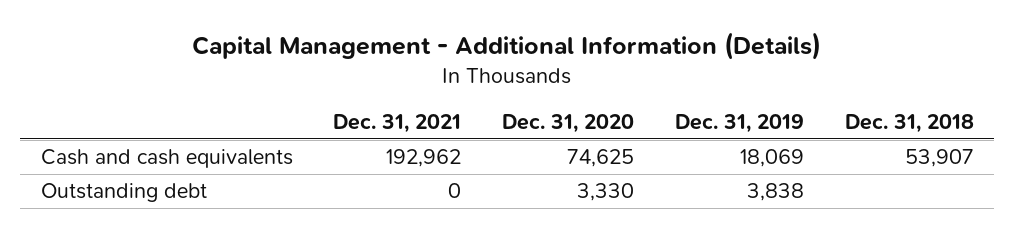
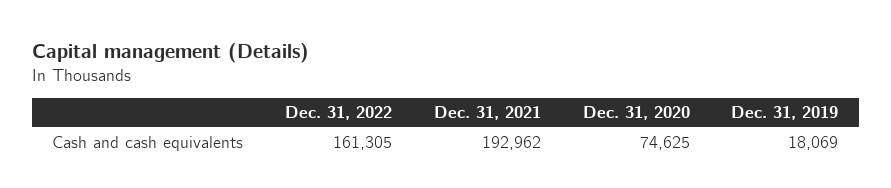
- Capital Management - Additional Information (Details)
+ Capital management (Details)
- | Dec. 31, 2021 | Dec. 31, 2020 | Dec. 31, 2019 | Dec. 31, 2018
+ | Dec. 31, 2022 | Dec. 31, 2021 | Dec. 31, 2020 | Dec. 31, 2019
- Outstanding debt | 0 | 3,330 | 3,838 |

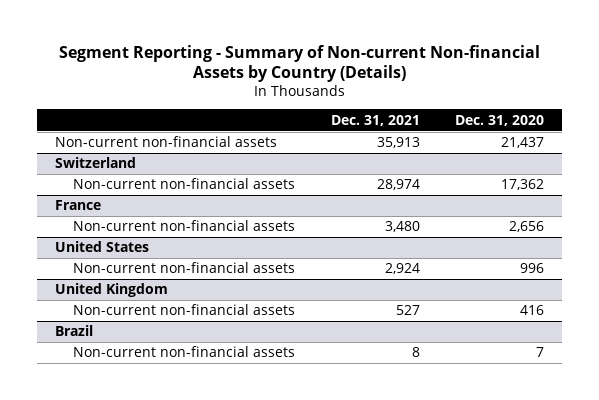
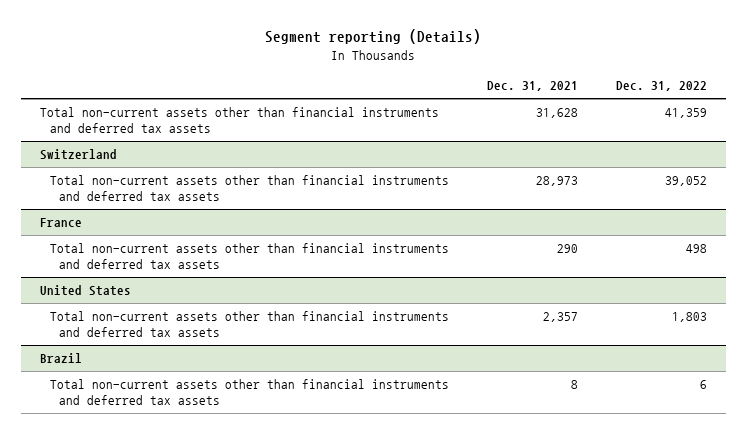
- Segment Reporting - Summary of Non-current Non-financial Assets by Country (Details)
+ Segment reporting (Details)
- | Dec. 31, 2021 | Dec. 31, 2020
+ | Dec. 31, 2021 | Dec. 31, 2022
- Non-current non-financial assets | 35,913 | 21,437
+ Total non-current assets other than financial instruments and deferred tax assets | 31,628 | 41,359
@ Switzerland
- Non-current non-financial assets | 28,974 | 17,362
+ Total non-current assets other than financial instruments and deferred tax assets | 28,973 | 39,052
@ France
- Non-current non-financial assets | 3,480 | 2,656
+ Total non-current assets other than financial instruments and deferred tax assets | 290 | 498
@ United States
- Non-current non-financial assets | 2,924 | 996
- United Kingdom
- Non-current non-financial assets | 527 | 416
@ United States
+ Total non-current assets other than financial instruments and deferred tax assets | 2,357 | 1,803
@ Brazil
- Non-current non-financial assets | 8 | 7
+ Total non-current assets other than financial instruments and deferred tax assets | 8 | 6

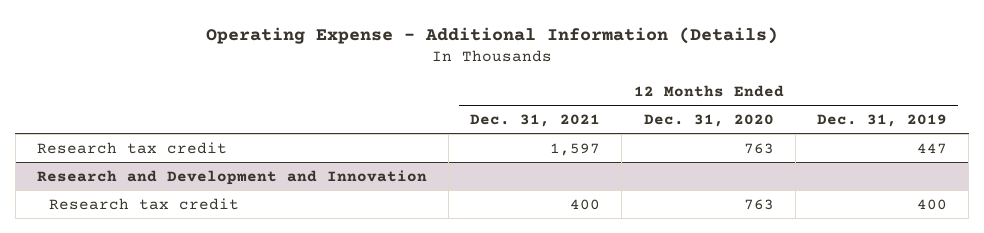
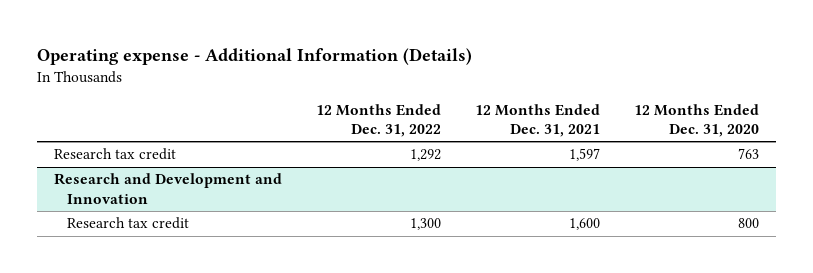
- Operating Expense - Additional Information (Details)
+ Operating expense - Additional Information (Details)
- | 12 Months Ended Dec. 31, 2021 | 12 Months Ended Dec. 31, 2020 | 12 Months Ended Dec. 31, 2019
+ | 12 Months Ended Dec. 31, 2022 | 12 Months Ended Dec. 31, 2021 | 12 Months Ended Dec. 31, 2020
@ Research and Development and Innovation
- Research tax credit | 400 | 763 | 400
+ Research tax credit | 1,300 | 1,600 | 800

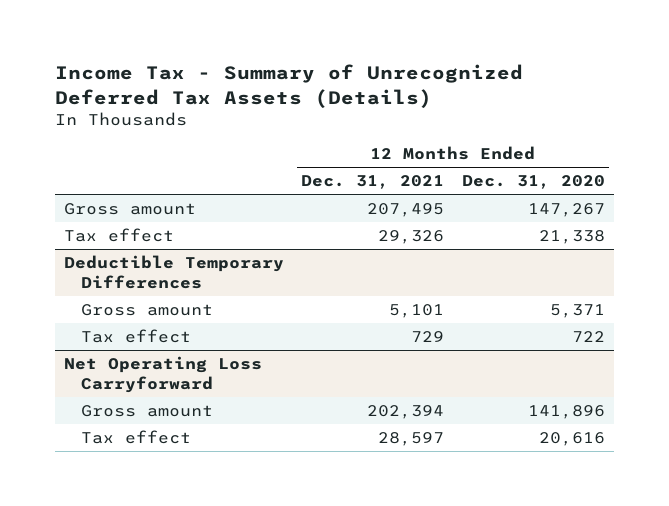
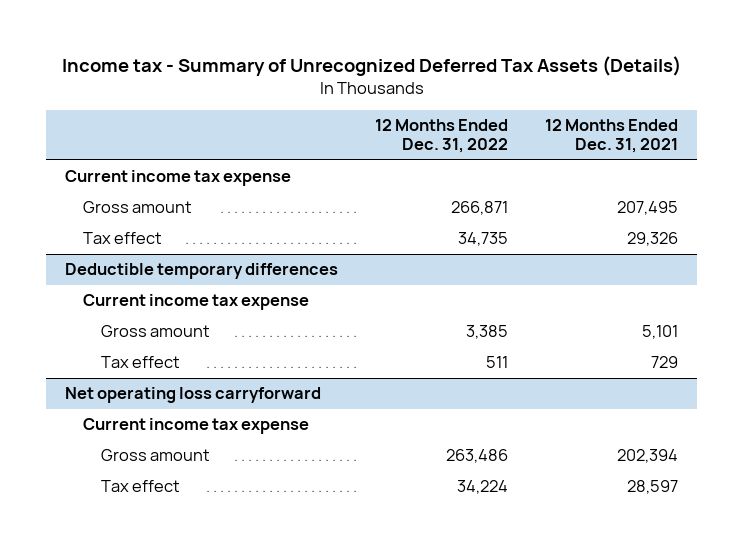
- Income Tax - Summary of Unrecognized Deferred Tax Assets (Details)
+ Income tax - Summary of Unrecognized Deferred Tax Assets (Details)
- | 12 Months Ended Dec. 31, 2021 | 12 Months Ended Dec. 31, 2020
+ | 12 Months Ended Dec. 31, 2022 | 12 Months Ended Dec. 31, 2021
+ Current income tax expense
- Deductible Temporary Differences
+ Deductible temporary differences
+ Current income tax expense
- Net Operating Loss Carryforward
+ Net operating loss carryforward
+ Current income tax expense

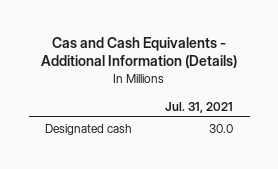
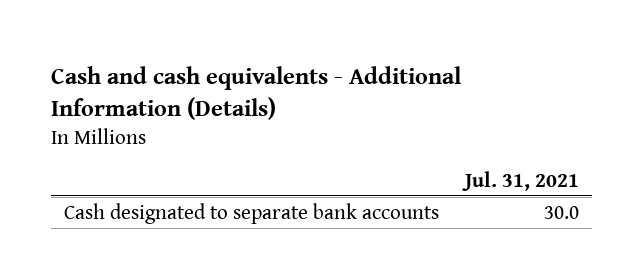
- Cas and Cash Equivalents - Additional Information (Details)
+ Cash and cash equivalents - Additional Information (Details)
- Designated cash | 30.0
+ Cash designated to separate bank accounts | 30.0

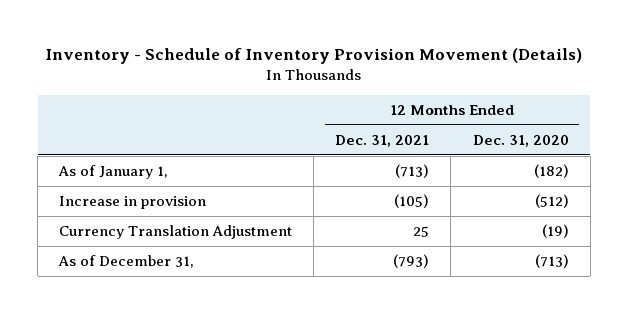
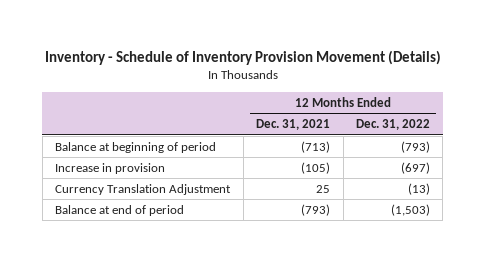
- | 12 Months Ended Dec. 31, 2021 | 12 Months Ended Dec. 31, 2020
+ | 12 Months Ended Dec. 31, 2021 | 12 Months Ended Dec. 31, 2022
- As of January 1, | (713) | (182)
+ Balance at beginning of period | (713) | (793)
- As of December 31, | (793) | (713)
+ Balance at end of period | (793) | (1,503)

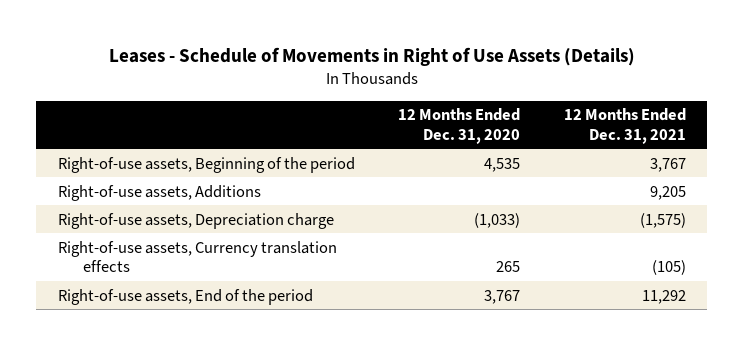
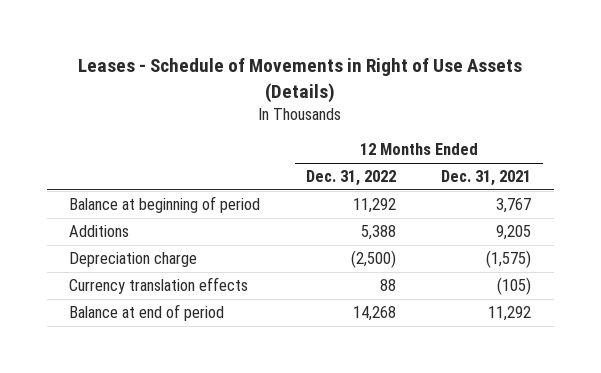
- | 12 Months Ended Dec. 31, 2020 | 12 Months Ended Dec. 31, 2021
+ | 12 Months Ended Dec. 31, 2022 | 12 Months Ended Dec. 31, 2021
- Right-of-use assets, Beginning of the period | 4,535 | 3,767
- Right-of-use assets, Additions | | 9,205
- Right-of-use assets, Depreciation charge | (1,033) | (1,575)
- Right-of-use assets, Currency translation effects | 265 | (105)
- Right-of-use assets, End of the period | 3,767 | 11,292
+ Balance at beginning of period | 11,292 | 3,767
+ Additions | 5,388 | 9,205
+ Depreciation charge | (2,500) | (1,575)
+ Currency translation effects | 88 | (105)
+ Balance at end of period | 14,268 | 11,292

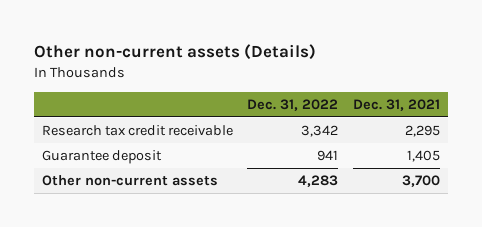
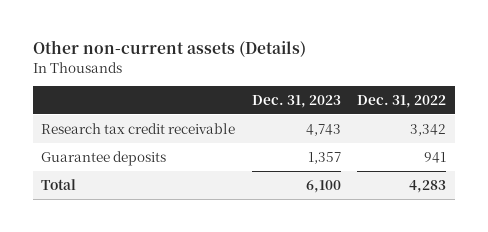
- | Dec. 31, 2022 | Dec. 31, 2021
+ | Dec. 31, 2023 | Dec. 31, 2022
- Guarantee deposit | 941 | 1,405
- Other non-current assets | 4,283 | 3,700
+ Guarantee deposits | 1,357 | 941
+ Total | 6,100 | 4,283

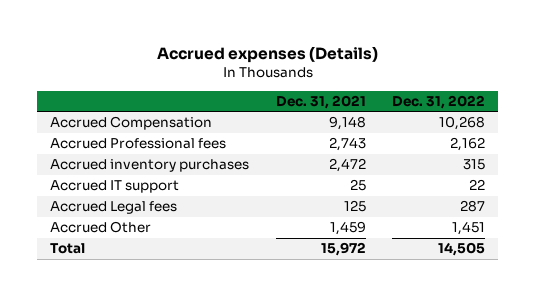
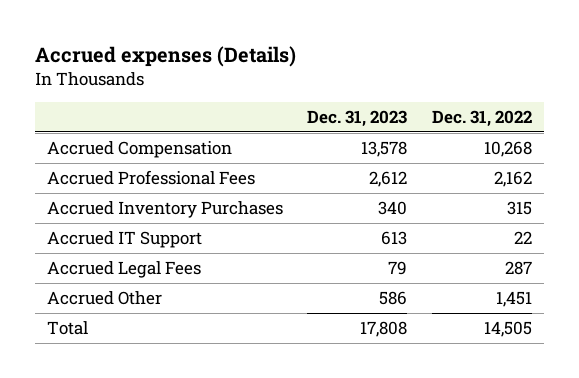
- | Dec. 31, 2021 | Dec. 31, 2022
+ | Dec. 31, 2023 | Dec. 31, 2022
- Accrued Professional fees | 2,743 | 2,162
- Accrued inventory purchases | 2,472 | 315
- Accrued IT support | 25 | 22
- Accrued Legal fees | 125 | 287
+ Accrued Professional Fees | 2,612 | 2,162
+ Accrued Inventory Purchases | 340 | 315
+ Accrued IT Support | 613 | 22
+ Accrued Legal Fees | 79 | 287

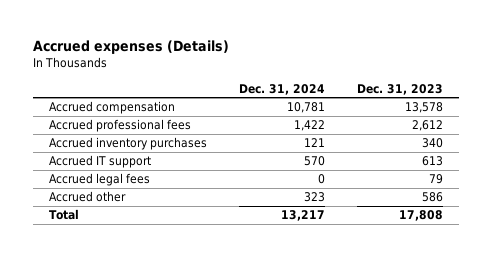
- | Dec. 31, 2023 | Dec. 31, 2022
+ | Dec. 31, 2024 | Dec. 31, 2023
- Accrued Compensation | 13,578 | 10,268
- Accrued Professional Fees | 2,612 | 2,162
- Accrued Inventory Purchases | 340 | 315
- Accrued IT Support | 613 | 22
- Accrued Legal Fees | 79 | 287
- Accrued Other | 586 | 1,451
+ Accrued compensation | 10,781 | 13,578
+ Accrued professional fees | 1,422 | 2,612
+ Accrued inventory purchases | 121 | 340
+ Accrued IT support | 570 | 613
+ Accrued legal fees | 0 | 79
+ Accrued other | 323 | 586

